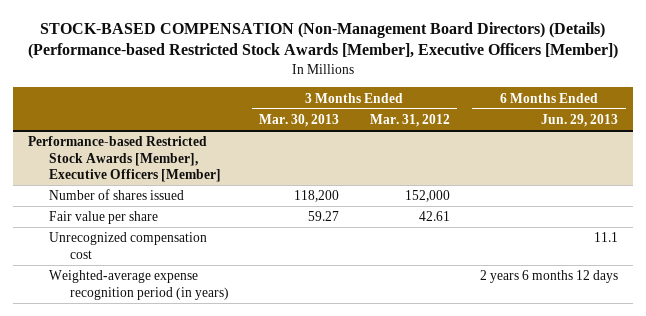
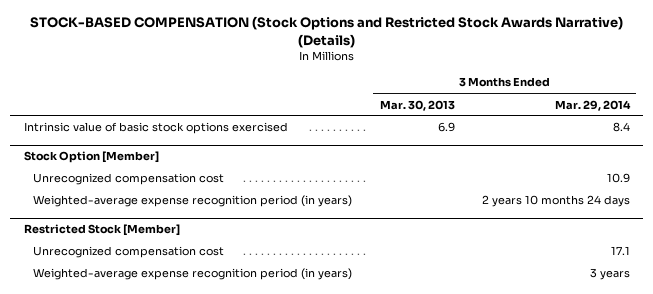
- STOCK-BASED COMPENSATION (Non-Management Board Directors) (Details) (Performance-based Restricted Stock Awards [Member], Executive Officers [Member])
+ STOCK-BASED COMPENSATION (Stock Options and Restricted Stock Awards Narrative) (Details)
- | 3 Months Ended Mar. 30, 2013 | 3 Months Ended Mar. 31, 2012 | 6 Months Ended Jun. 29, 2013
+ | 3 Months Ended Mar. 30, 2013 | 3 Months Ended Mar. 29, 2014
- Performance-based Restricted Stock Awards [Member], Executive Officers [Member]
- Number of shares issued | 118,200 | 152,000 |
- Fair value per share | 59.27 | 42.61 |
+ Intrinsic value of basic stock options exercised | 6.9 | 8.4
+ Stock Option [Member]
+ Unrecognized compensation cost | | 10.9
+ Weighted-average expense recognition period (in years) | | 2 years 10 months 24 days
+ Restricted Stock [Member]

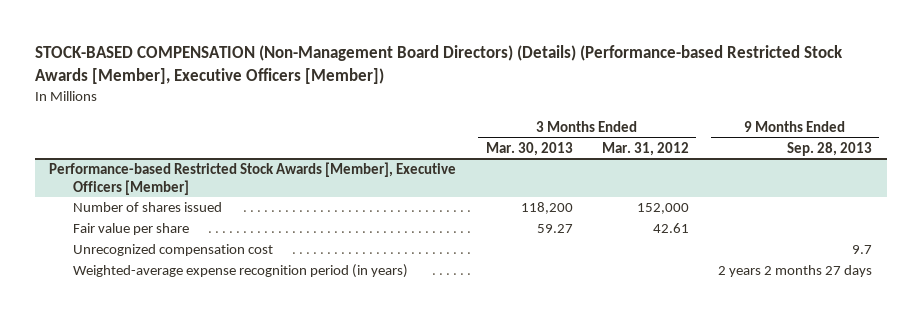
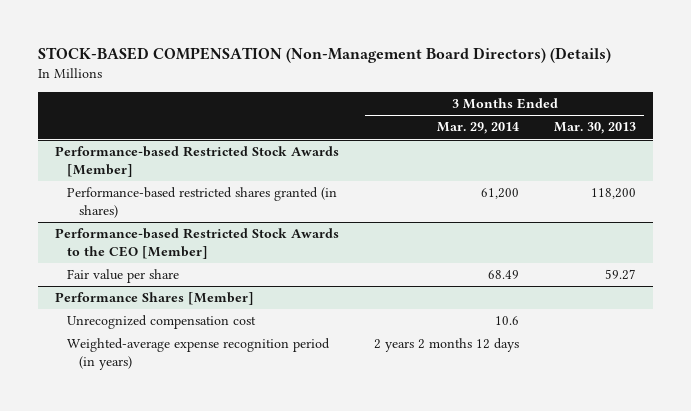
- STOCK-BASED COMPENSATION (Non-Management Board Directors) (Details) (Performance-based Restricted Stock Awards [Member], Executive Officers [Member])
+ STOCK-BASED COMPENSATION (Non-Management Board Directors) (Details)
- | 3 Months Ended Mar. 30, 2013 | 3 Months Ended Mar. 31, 2012 | 9 Months Ended Sep. 28, 2013
+ | 3 Months Ended Mar. 29, 2014 | 3 Months Ended Mar. 30, 2013
- Performance-based Restricted Stock Awards [Member], Executive Officers [Member]
- Number of shares issued | 118,200 | 152,000 |
+ Performance-based Restricted Stock Awards [Member]
+ Performance-based restricted shares granted (in shares) | 61,200 | 118,200
+ Performance-based Restricted Stock Awards to the CEO [Member]
- Unrecognized compensation cost | | | 9.7
- Weighted-average expense recognition period (in years) | | | 2 years 2 months 27 days
+ Performance Shares [Member]
+ Unrecognized compensation cost | 10.6 |
+ Weighted-average expense recognition period (in years) | 2 years 2 months 12 days |

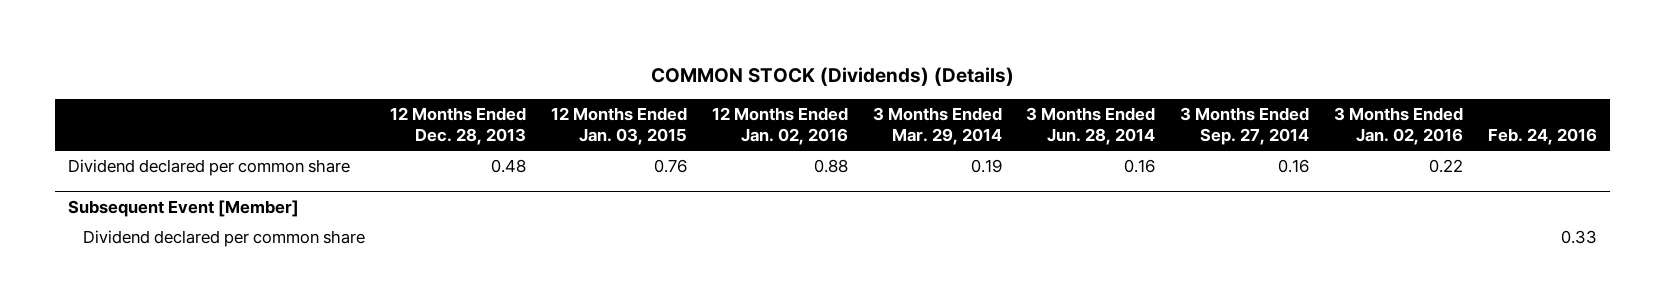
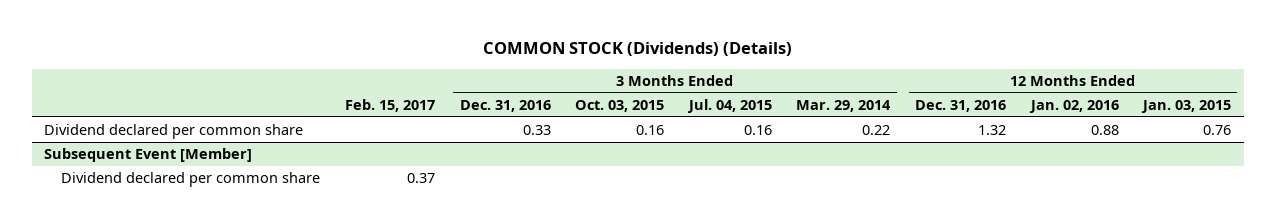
- | 12 Months Ended Dec. 28, 2013 | 12 Months Ended Jan. 03, 2015 | 12 Months Ended Jan. 02, 2016 | 3 Months Ended Mar. 29, 2014 | 3 Months Ended Jun. 28, 2014 | 3 Months Ended Sep. 27, 2014 | 3 Months Ended Jan. 02, 2016 | Feb. 24, 2016
+ | Feb. 15, 2017 | 3 Months Ended Dec. 31, 2016 | 3 Months Ended Oct. 03, 2015 | 3 Months Ended Jul. 04, 2015 | 3 Months Ended Mar. 29, 2014 | 12 Months Ended Dec. 31, 2016 | 12 Months Ended Jan. 02, 2016 | 12 Months Ended Jan. 03, 2015
- Dividend declared per common share | 0.48 | 0.76 | 0.88 | 0.19 | 0.16 | 0.16 | 0.22 |
+ Dividend declared per common share | | 0.33 | 0.16 | 0.16 | 0.22 | 1.32 | 0.88 | 0.76

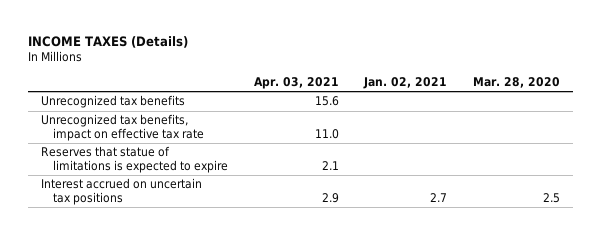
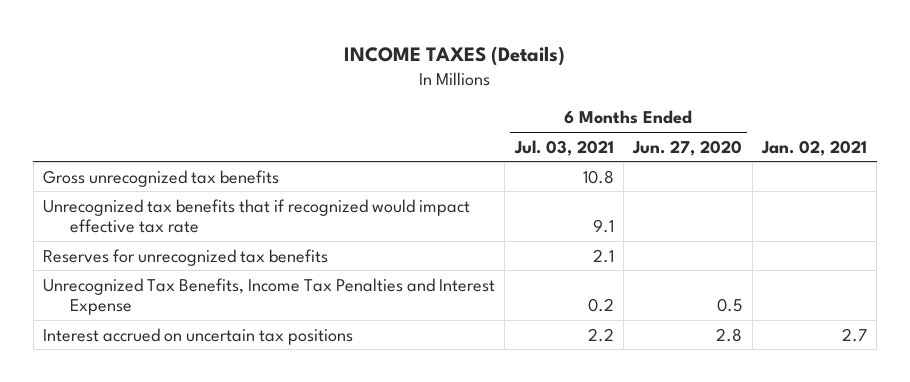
- | Apr. 03, 2021 | Jan. 02, 2021 | Mar. 28, 2020
+ | 6 Months Ended Jul. 03, 2021 | 6 Months Ended Jun. 27, 2020 | Jan. 02, 2021
- Unrecognized tax benefits | 15.6 | |
- Unrecognized tax benefits, impact on effective tax rate | 11.0 | |
- Reserves that statue of limitations is expected to expire | 2.1 | |
+ Gross unrecognized tax benefits | 10.8 | |
+ Unrecognized tax benefits that if recognized would impact effective tax rate | 9.1 | |
+ Reserves for unrecognized tax benefits | 2.1 | |
+ Unrecognized Tax Benefits, Income Tax Penalties and Interest Expense | 0.2 | 0.5 |

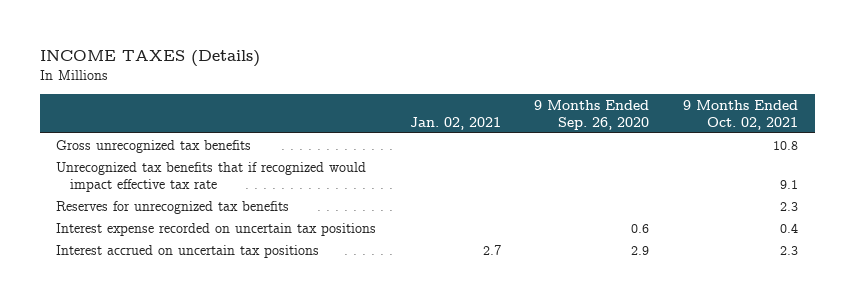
- | 6 Months Ended Jul. 03, 2021 | 6 Months Ended Jun. 27, 2020 | Jan. 02, 2021
+ | Jan. 02, 2021 | 9 Months Ended Sep. 26, 2020 | 9 Months Ended Oct. 02, 2021
- Unrecognized Tax Benefits, Income Tax Penalties and Interest Expense | 0.2 | 0.5 |
+ Interest expense recorded on uncertain tax positions | | 0.6 | 0.4

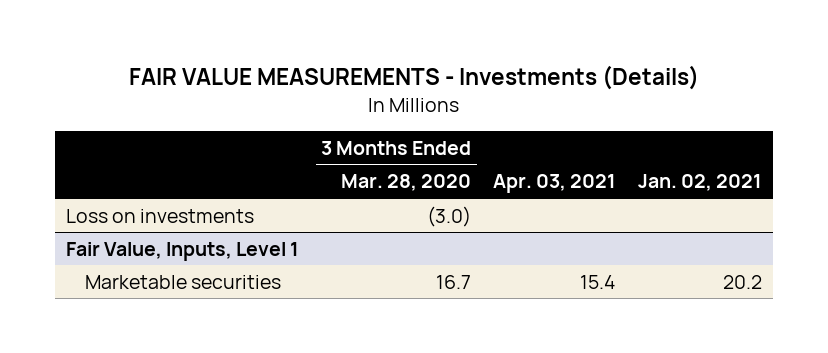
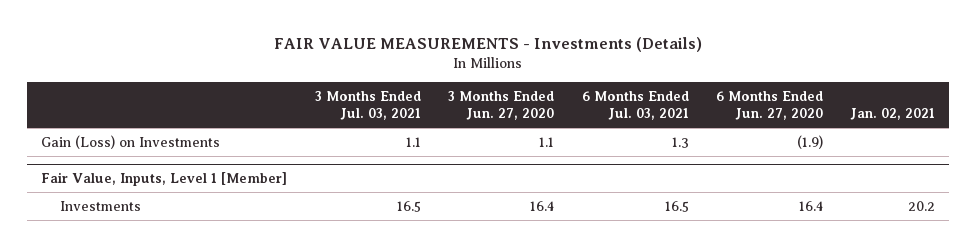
- | 3 Months Ended Mar. 28, 2020 | Apr. 03, 2021 | Jan. 02, 2021
+ | 3 Months Ended Jul. 03, 2021 | 3 Months Ended Jun. 27, 2020 | 6 Months Ended Jul. 03, 2021 | 6 Months Ended Jun. 27, 2020 | Jan. 02, 2021
- Loss on investments | (3.0) | |
- Fair Value, Inputs, Level 1
- Marketable securities | 16.7 | 15.4 | 20.2
+ Gain (Loss) on Investments | 1.1 | 1.1 | 1.3 | (1.9) |
+ Fair Value, Inputs, Level 1 [Member]
+ Investments | 16.5 | 16.4 | 16.5 | 16.4 | 20.2

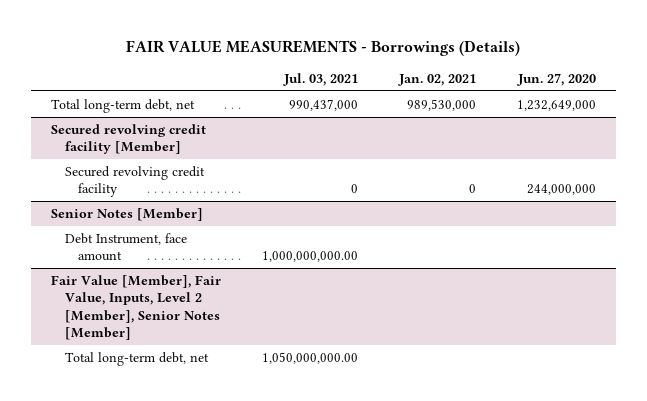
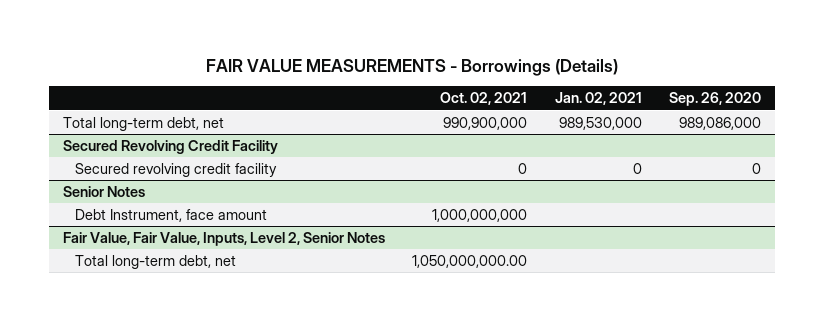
- | Jul. 03, 2021 | Jan. 02, 2021 | Jun. 27, 2020
+ | Oct. 02, 2021 | Jan. 02, 2021 | Sep. 26, 2020
- Secured revolving credit facility [Member]
+ Secured Revolving Credit Facility
- Senior Notes [Member]
+ Senior Notes
- Fair Value [Member], Fair Value, Inputs, Level 2 [Member], Senior Notes [Member]
+ Fair Value, Fair Value, Inputs, Level 2, Senior Notes

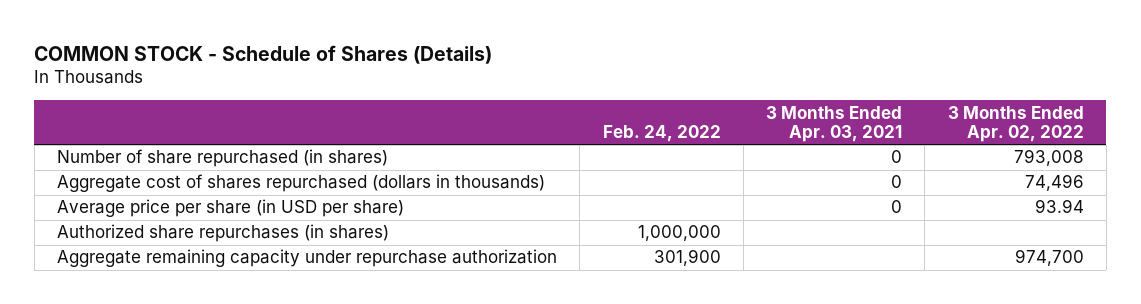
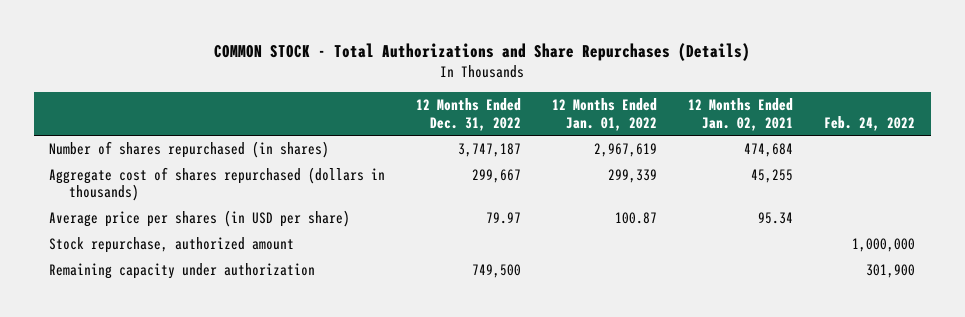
- COMMON STOCK - Schedule of Shares (Details)
+ COMMON STOCK - Total Authorizations and Share Repurchases (Details)
- | Feb. 24, 2022 | 3 Months Ended Apr. 03, 2021 | 3 Months Ended Apr. 02, 2022
+ | 12 Months Ended Dec. 31, 2022 | 12 Months Ended Jan. 01, 2022 | 12 Months Ended Jan. 02, 2021 | Feb. 24, 2022
- Number of share repurchased (in shares) | | 0 | 793,008
+ Number of shares repurchased (in shares) | 3,747,187 | 2,967,619 | 474,684 |
- Average price per share (in USD per share) | | 0 | 93.94
- Authorized share repurchases (in shares) | 1,000,000 | |
- Aggregate remaining capacity under repurchase authorization | 301,900 | | 974,700
+ Average price per shares (in USD per share) | 79.97 | 100.87 | 95.34 |
+ Stock repurchase, authorized amount | | | | 1,000,000
+ Remaining capacity under authorization | 749,500 | | | 301,900

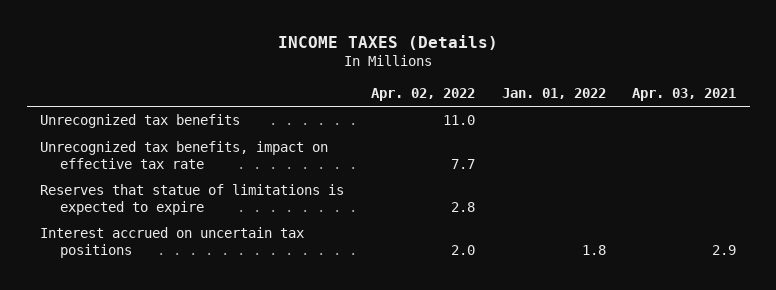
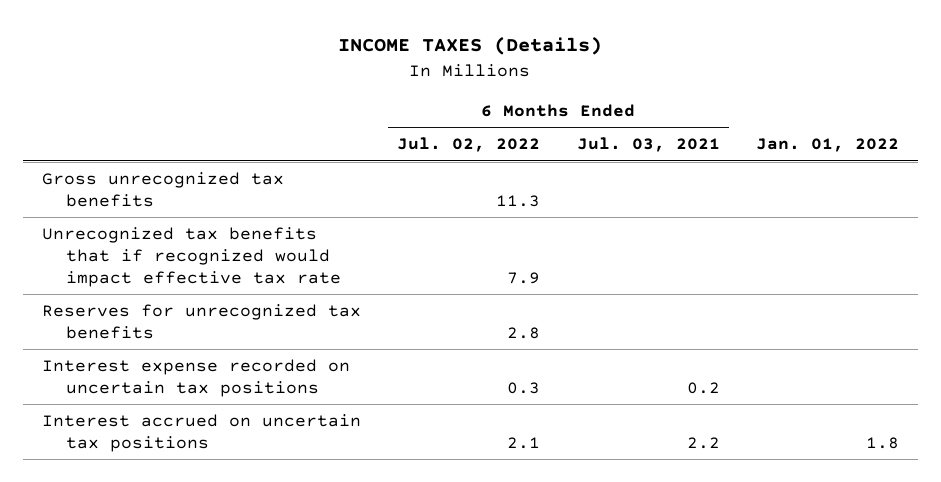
- | Apr. 02, 2022 | Jan. 01, 2022 | Apr. 03, 2021
+ | 6 Months Ended Jul. 02, 2022 | 6 Months Ended Jul. 03, 2021 | Jan. 01, 2022
- Unrecognized tax benefits | 11.0 | |
- Unrecognized tax benefits, impact on effective tax rate | 7.7 | |
- Reserves that statue of limitations is expected to expire | 2.8 | |
+ Gross unrecognized tax benefits | 11.3 | |
+ Unrecognized tax benefits that if recognized would impact effective tax rate | 7.9 | |
+ Reserves for unrecognized tax benefits | 2.8 | |
+ Interest expense recorded on uncertain tax positions | 0.3 | 0.2 |

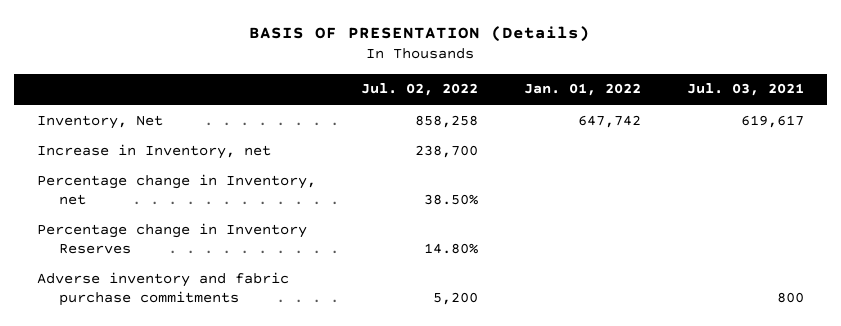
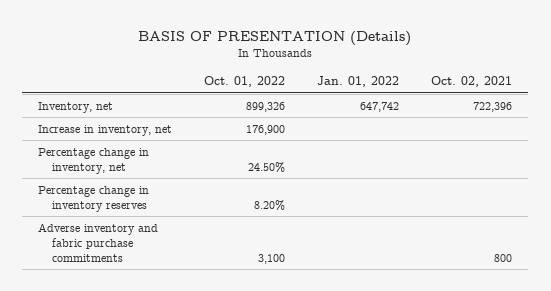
- | Jul. 02, 2022 | Jan. 01, 2022 | Jul. 03, 2021
+ | Oct. 01, 2022 | Jan. 01, 2022 | Oct. 02, 2021
- Inventory, Net | 858,258 | 647,742 | 619,617
- Increase in Inventory, net | 238,700 | |
- Percentage change in Inventory, net | 38.50% | |
- Percentage change in Inventory Reserves | 14.80% | |
+ Inventory, net | 899,326 | 647,742 | 722,396
+ Increase in inventory, net | 176,900 | |
+ Percentage change in inventory, net | 24.50% | |
+ Percentage change in inventory reserves | 8.20% | |

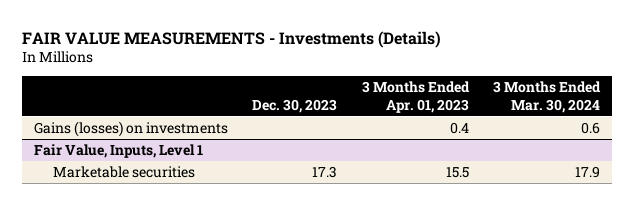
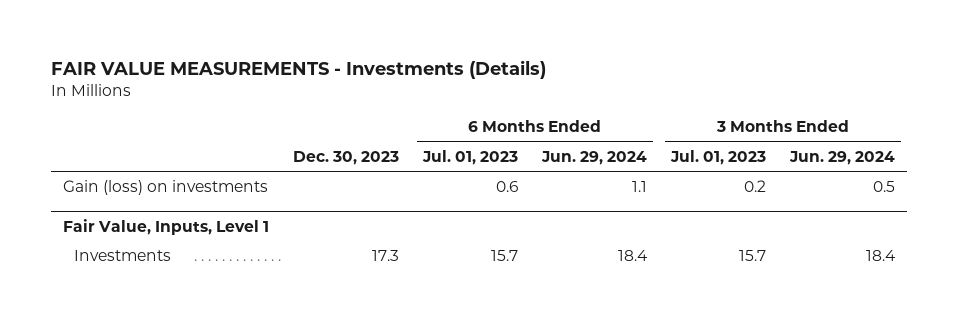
- | Dec. 30, 2023 | 3 Months Ended Apr. 01, 2023 | 3 Months Ended Mar. 30, 2024
+ | Dec. 30, 2023 | 6 Months Ended Jul. 01, 2023 | 6 Months Ended Jun. 29, 2024 | 3 Months Ended Jul. 01, 2023 | 3 Months Ended Jun. 29, 2024
- Gains (losses) on investments | | 0.4 | 0.6
+ Gain (loss) on investments | | 0.6 | 1.1 | 0.2 | 0.5
@ Fair Value, Inputs, Level 1
- Marketable securities | 17.3 | 15.5 | 17.9
+ Investments | 17.3 | 15.7 | 18.4 | 15.7 | 18.4

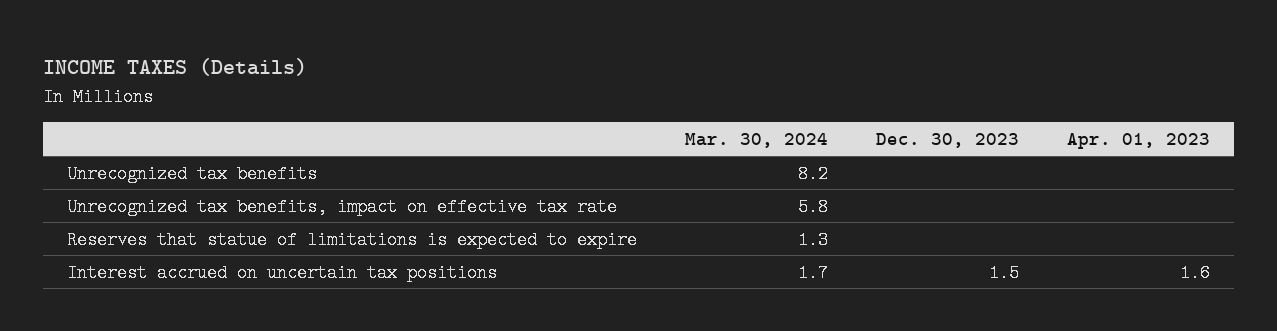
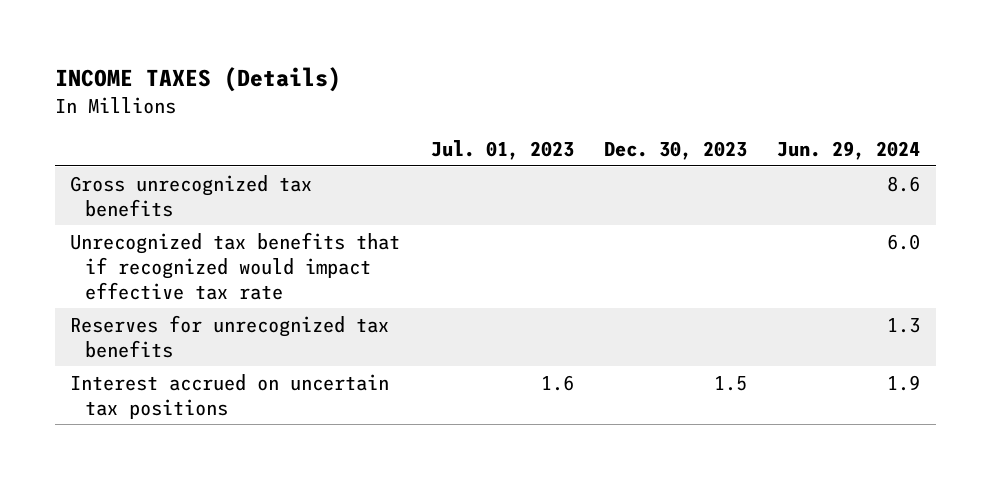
- | Mar. 30, 2024 | Dec. 30, 2023 | Apr. 01, 2023
+ | Jul. 01, 2023 | Dec. 30, 2023 | Jun. 29, 2024
- Unrecognized tax benefits | 8.2 | |
- Unrecognized tax benefits, impact on effective tax rate | 5.8 | |
- Reserves that statue of limitations is expected to expire | 1.3 | |
+ Gross unrecognized tax benefits | | | 8.6
+ Unrecognized tax benefits that if recognized would impact effective tax rate | | | 6.0
+ Reserves for unrecognized tax benefits | | | 1.3

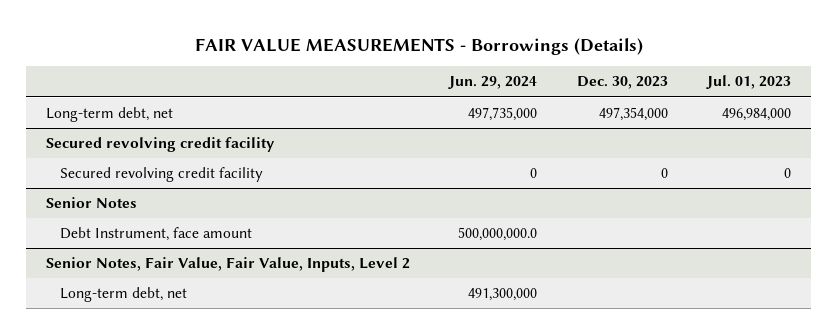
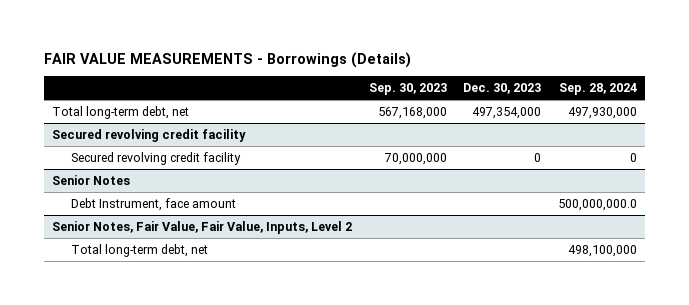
- | Jun. 29, 2024 | Dec. 30, 2023 | Jul. 01, 2023
+ | Sep. 30, 2023 | Dec. 30, 2023 | Sep. 28, 2024
- Long-term debt, net | 497,735,000 | 497,354,000 | 496,984,000
+ Total long-term debt, net | 567,168,000 | 497,354,000 | 497,930,000
@ Senior Notes, Fair Value, Fair Value, Inputs, Level 2
- Long-term debt, net | 491,300,000 | |
+ Total long-term debt, net | | | 498,100,000

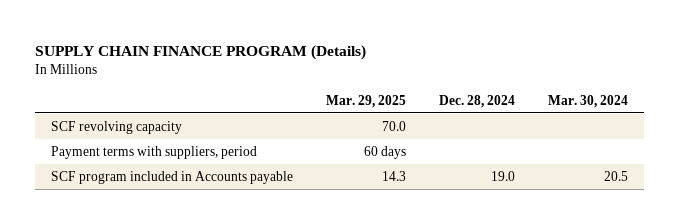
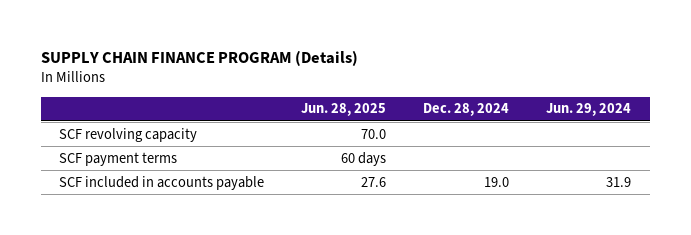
- | Mar. 29, 2025 | Dec. 28, 2024 | Mar. 30, 2024
+ | Jun. 28, 2025 | Dec. 28, 2024 | Jun. 29, 2024
- Payment terms with suppliers, period | 60 days | |
- SCF program included in Accounts payable | 14.3 | 19.0 | 20.5
+ SCF payment terms | 60 days | |
+ SCF included in accounts payable | 27.6 | 19.0 | 31.9

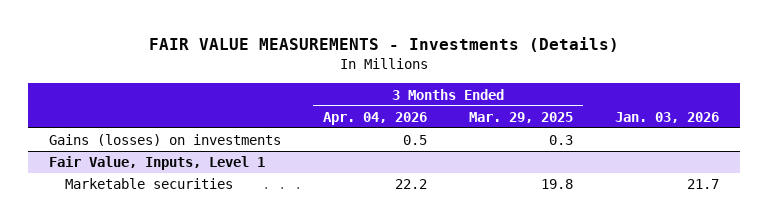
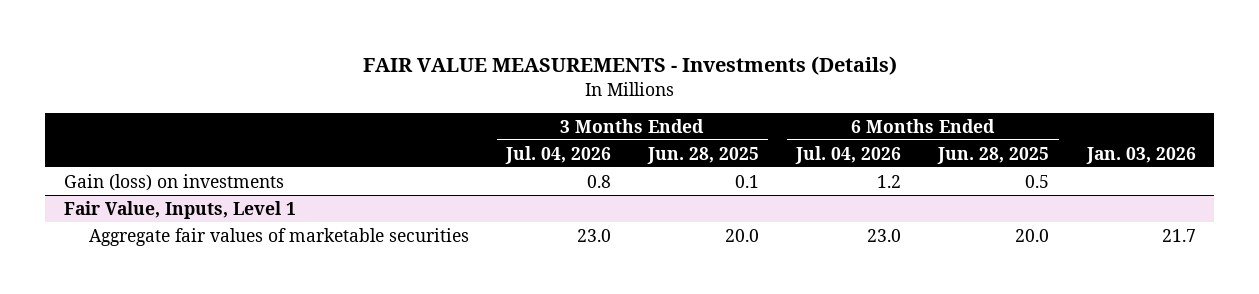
- | 3 Months Ended Apr. 04, 2026 | 3 Months Ended Mar. 29, 2025 | Jan. 03, 2026
+ | 3 Months Ended Jul. 04, 2026 | 3 Months Ended Jun. 28, 2025 | 6 Months Ended Jul. 04, 2026 | 6 Months Ended Jun. 28, 2025 | Jan. 03, 2026
- Gains (losses) on investments | 0.5 | 0.3 |
+ Gain (loss) on investments | 0.8 | 0.1 | 1.2 | 0.5 |
@ Fair Value, Inputs, Level 1
- Marketable securities | 22.2 | 19.8 | 21.7
+ Aggregate fair values of marketable securities | 23.0 | 20.0 | 23.0 | 20.0 | 21.7

